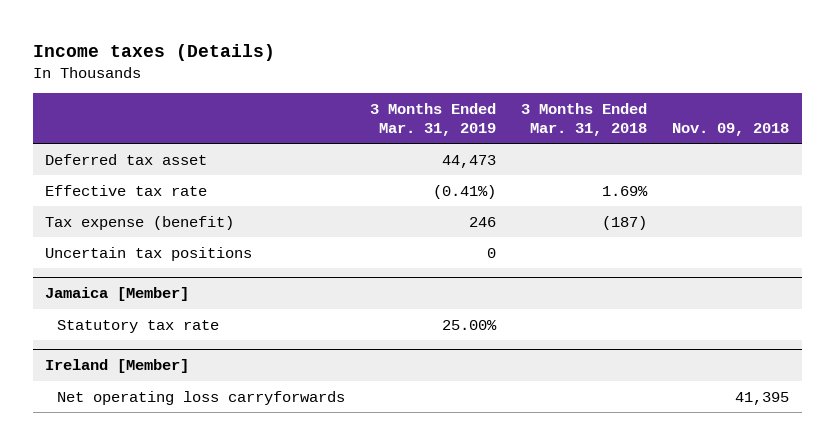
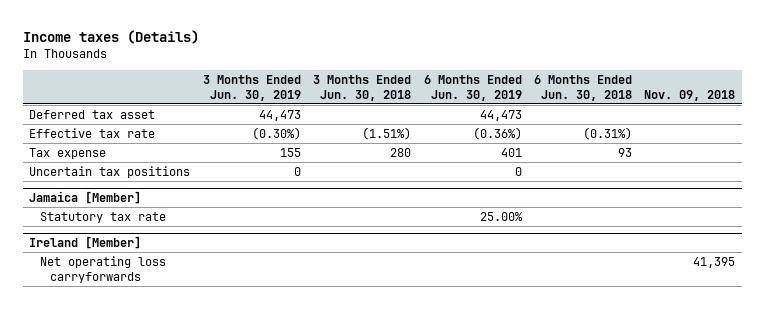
- | 3 Months Ended Mar. 31, 2019 | 3 Months Ended Mar. 31, 2018 | Nov. 09, 2018
+ | 3 Months Ended Jun. 30, 2019 | 3 Months Ended Jun. 30, 2018 | 6 Months Ended Jun. 30, 2019 | 6 Months Ended Jun. 30, 2018 | Nov. 09, 2018
- Tax expense (benefit) | 246 | (187) |
+ Tax expense | 155 | 280 | 401 | 93 |

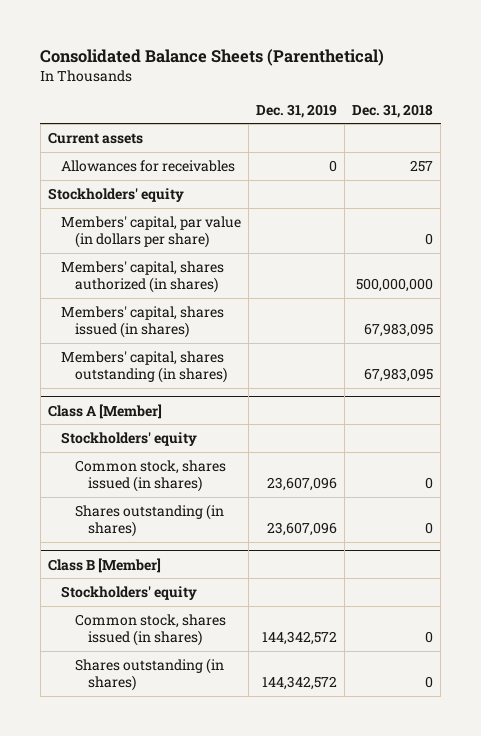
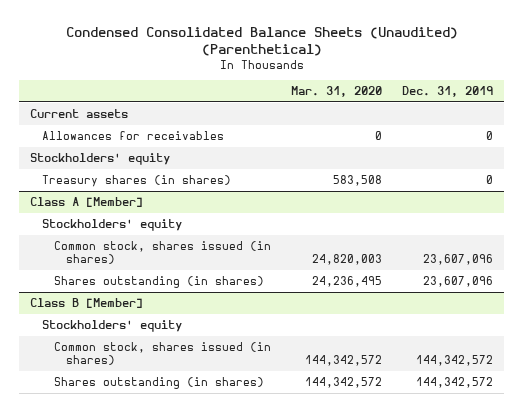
- Consolidated Balance Sheets (Parenthetical)
+ Condensed Consolidated Balance Sheets (Unaudited) (Parenthetical)
- | Dec. 31, 2019 | Dec. 31, 2018
+ | Mar. 31, 2020 | Dec. 31, 2019
- Members' capital, par value (in dollars per share) | | 0
- Members' capital, shares authorized (in shares) | | 500,000,000
- Members' capital, shares issued (in shares) | | 67,983,095
- Members' capital, shares outstanding (in shares) | | 67,983,095
+ Treasury shares (in shares) | 583,508 | 0

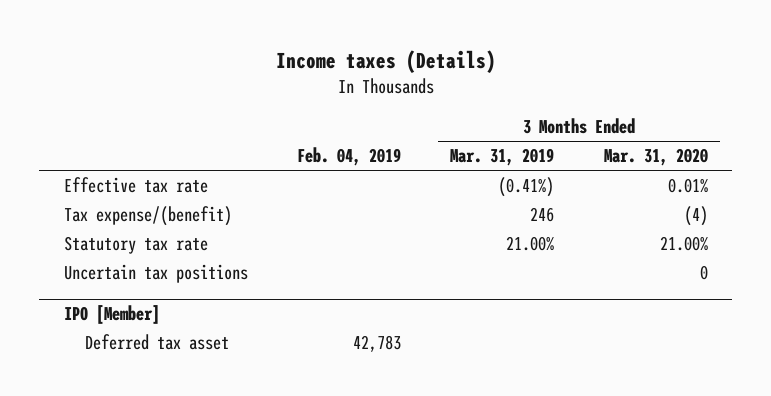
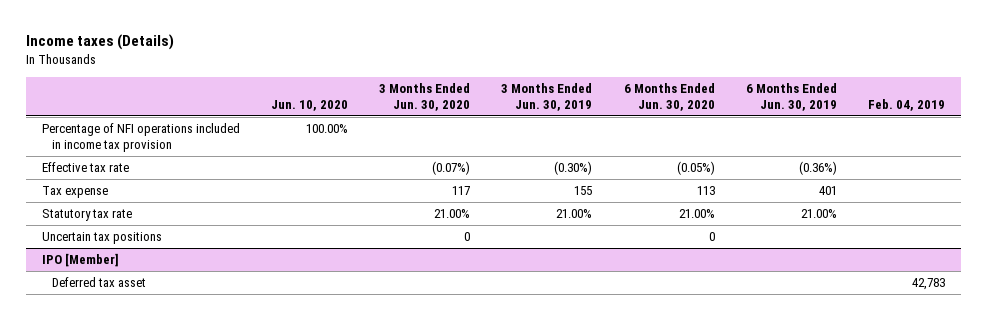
- | Feb. 04, 2019 | 3 Months Ended Mar. 31, 2019 | 3 Months Ended Mar. 31, 2020
+ | Jun. 10, 2020 | 3 Months Ended Jun. 30, 2020 | 3 Months Ended Jun. 30, 2019 | 6 Months Ended Jun. 30, 2020 | 6 Months Ended Jun. 30, 2019 | Feb. 04, 2019
+ Percentage of NFI operations included in income tax provision | 100.00% | | | | |
- Tax expense/(benefit) | | 246 | (4)
+ Tax expense | | 117 | 155 | 113 | 401 |

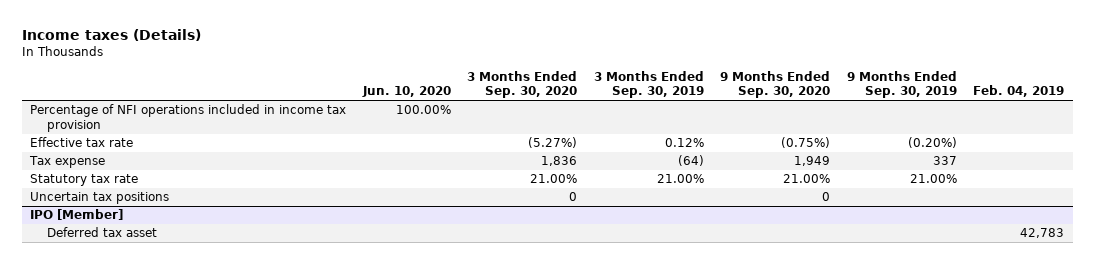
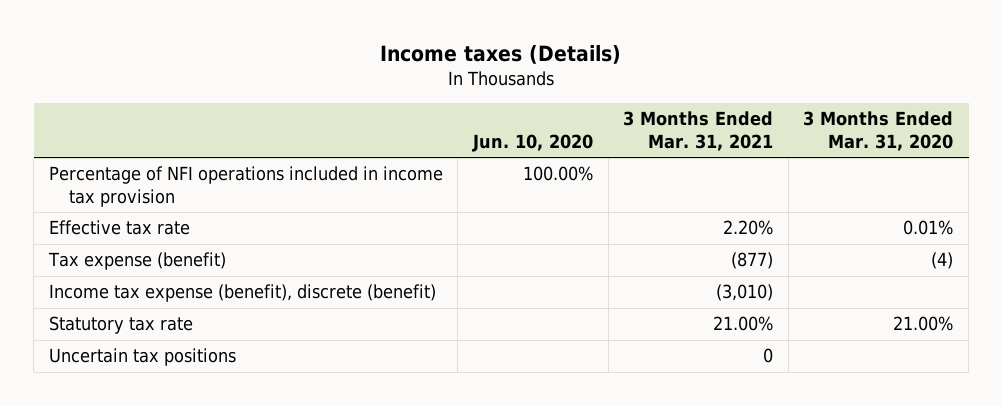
- | Jun. 10, 2020 | 3 Months Ended Sep. 30, 2020 | 3 Months Ended Sep. 30, 2019 | 9 Months Ended Sep. 30, 2020 | 9 Months Ended Sep. 30, 2019 | Feb. 04, 2019
+ | Jun. 10, 2020 | 3 Months Ended Mar. 31, 2021 | 3 Months Ended Mar. 31, 2020
- Tax expense | | 1,836 | (64) | 1,949 | 337 |
+ Tax expense (benefit) | | (877) | (4)
+ Income tax expense (benefit), discrete (benefit) | | (3,010) |
- IPO [Member]
- Deferred tax asset | | | | | | 42,783

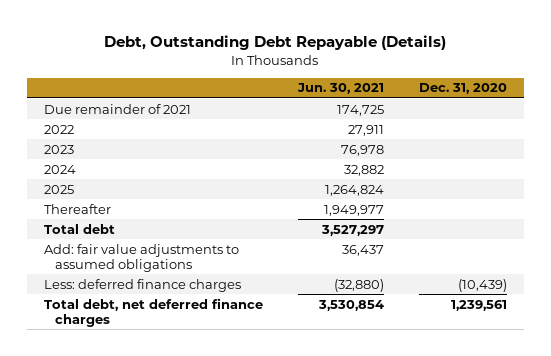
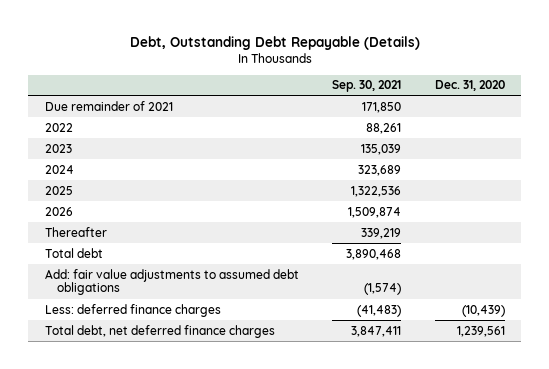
- | Jun. 30, 2021 | Dec. 31, 2020
+ | Sep. 30, 2021 | Dec. 31, 2020
+ 2026 | 1,509,874 |
- Add: fair value adjustments to assumed obligations | 36,437 |
+ Add: fair value adjustments to assumed debt obligations | (1,574) |

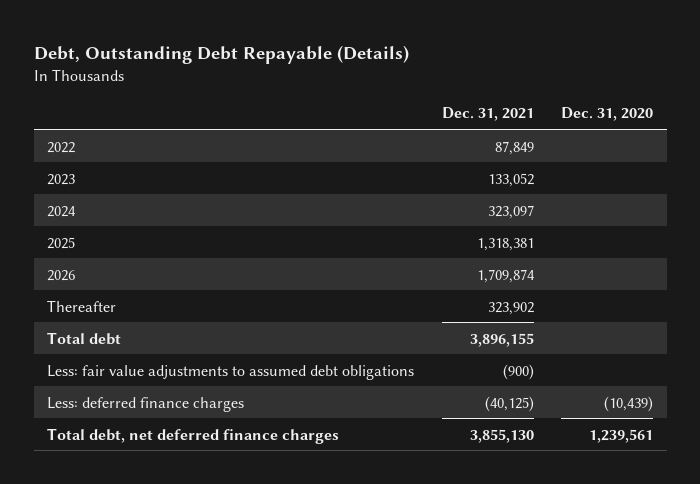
- | Sep. 30, 2021 | Dec. 31, 2020
+ | Dec. 31, 2021 | Dec. 31, 2020
- Due remainder of 2021 | 171,850 |
- Add: fair value adjustments to assumed debt obligations | (1,574) |
+ Less: fair value adjustments to assumed debt obligations | (900) |

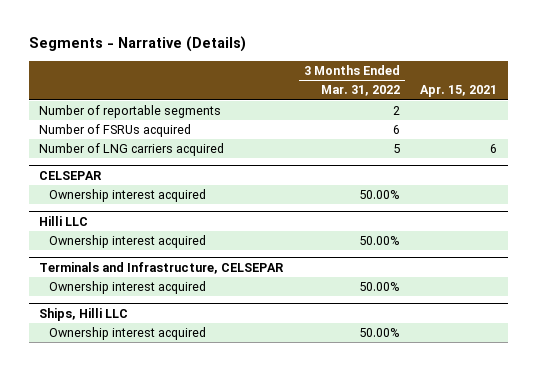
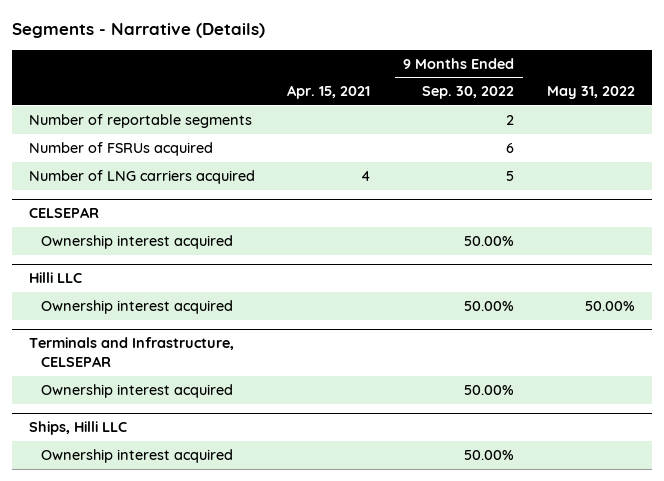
- | 3 Months Ended Mar. 31, 2022 | Apr. 15, 2021
+ | Apr. 15, 2021 | 9 Months Ended Sep. 30, 2022 | May 31, 2022
- Number of LNG carriers acquired | 5 | 6
+ Number of LNG carriers acquired | 4 | 5 |

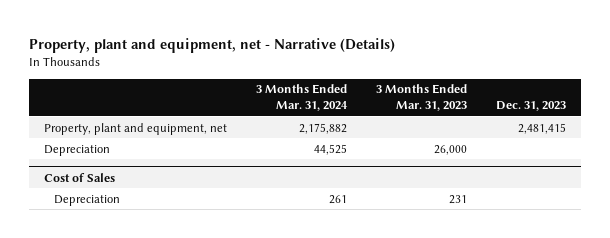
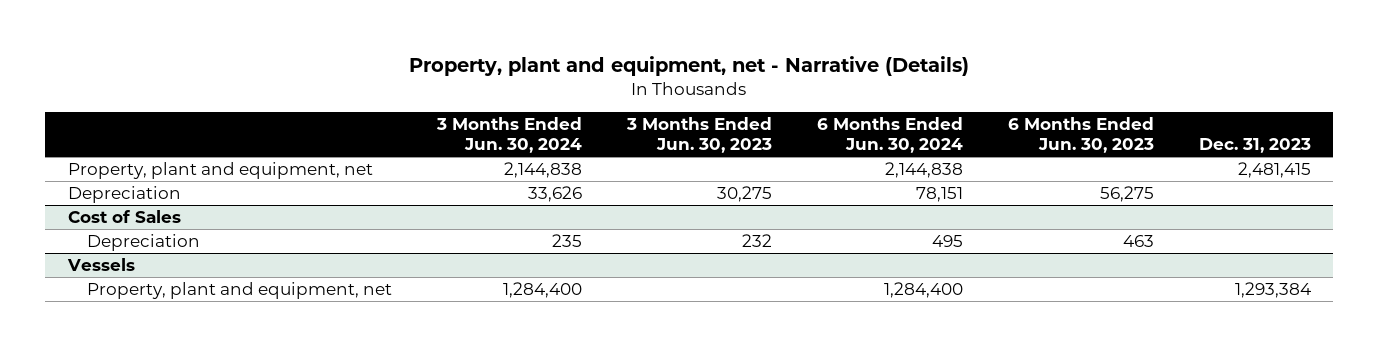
- | 3 Months Ended Mar. 31, 2024 | 3 Months Ended Mar. 31, 2023 | Dec. 31, 2023
+ | 3 Months Ended Jun. 30, 2024 | 3 Months Ended Jun. 30, 2023 | 6 Months Ended Jun. 30, 2024 | 6 Months Ended Jun. 30, 2023 | Dec. 31, 2023
+ Vessels
+ Property, plant and equipment, net | 1,284,400 | | 1,284,400 | | 1,293,384

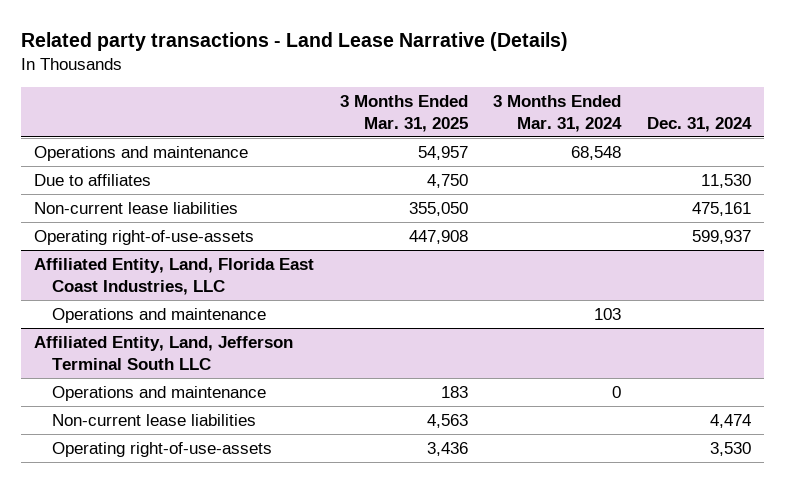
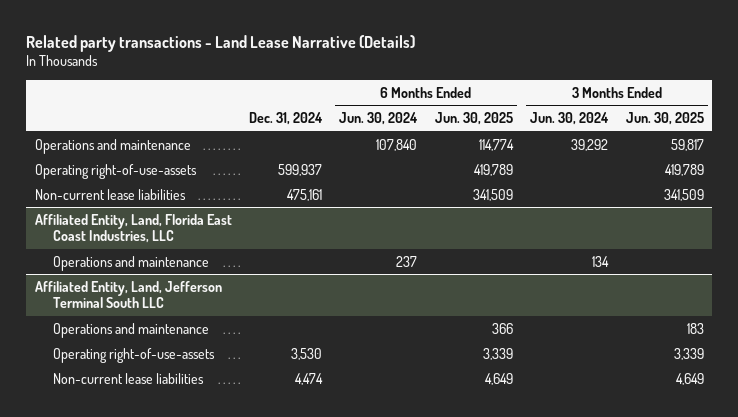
- | 3 Months Ended Mar. 31, 2025 | 3 Months Ended Mar. 31, 2024 | Dec. 31, 2024
+ | Dec. 31, 2024 | 6 Months Ended Jun. 30, 2024 | 6 Months Ended Jun. 30, 2025 | 3 Months Ended Jun. 30, 2024 | 3 Months Ended Jun. 30, 2025
- Due to affiliates | 4,750 | | 11,530
moved down: Non-current lease liabilities | 475,161 | | 341,509 | | 341,509
@ Affiliated Entity, Land, Jefferson Terminal South LLC
moved down: Non-current lease liabilities | 4,474 | | 4,649 | | 4,649

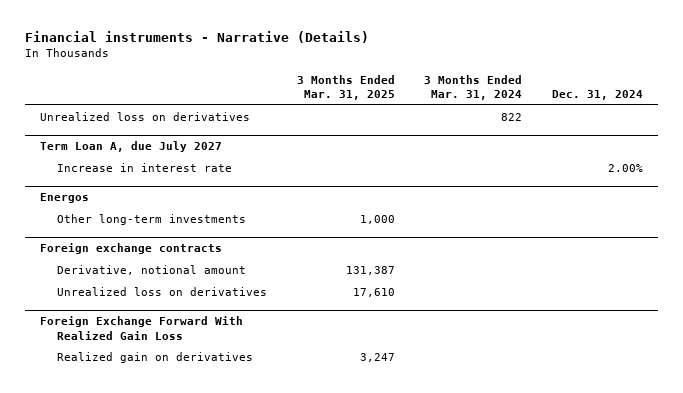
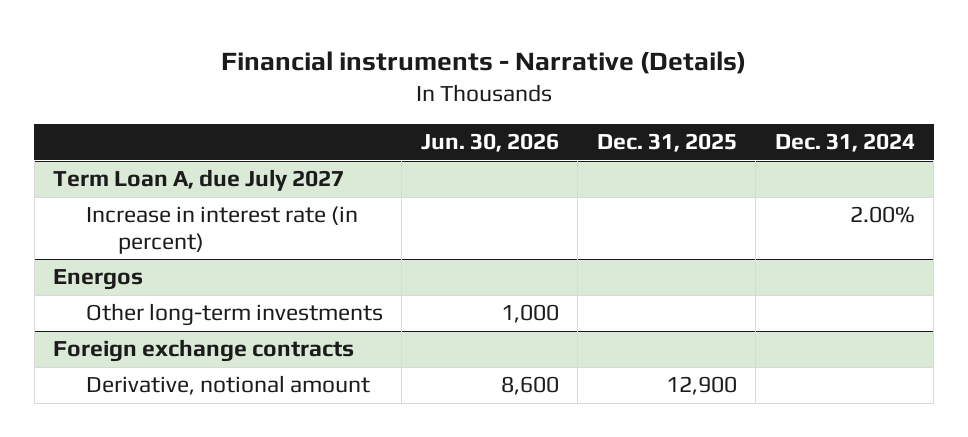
- | 3 Months Ended Mar. 31, 2025 | 3 Months Ended Mar. 31, 2024 | Dec. 31, 2024
+ | Jun. 30, 2026 | Dec. 31, 2025 | Dec. 31, 2024
- Unrealized loss on derivatives | | 822 |
@ Term Loan A, due July 2027
- Increase in interest rate | | | 2.00%
+ Increase in interest rate (in percent) | | | 2.00%
@ Foreign exchange contracts
- Unrealized loss on derivatives | 17,610 | |
- Foreign Exchange Forward With Realized Gain Loss
- Realized gain on derivatives | 3,247 | |

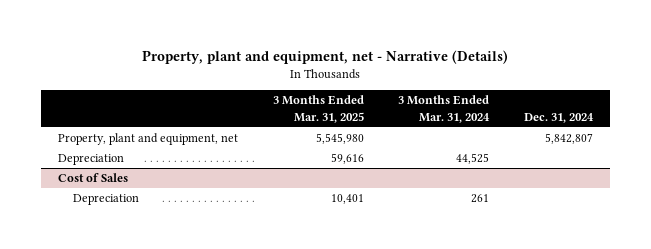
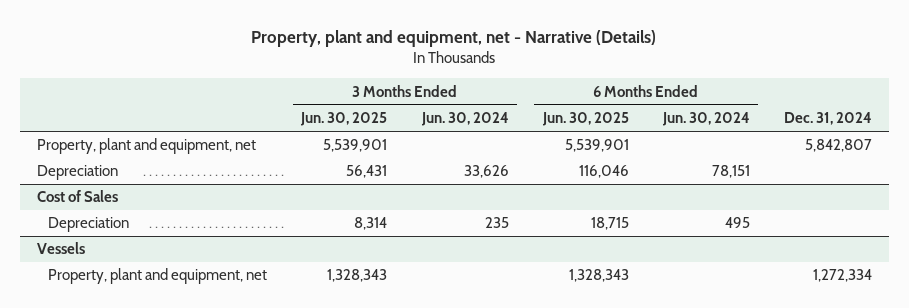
- | 3 Months Ended Mar. 31, 2025 | 3 Months Ended Mar. 31, 2024 | Dec. 31, 2024
+ | 3 Months Ended Jun. 30, 2025 | 3 Months Ended Jun. 30, 2024 | 6 Months Ended Jun. 30, 2025 | 6 Months Ended Jun. 30, 2024 | Dec. 31, 2024
+ Vessels
+ Property, plant and equipment, net | 1,328,343 | | 1,328,343 | | 1,272,334

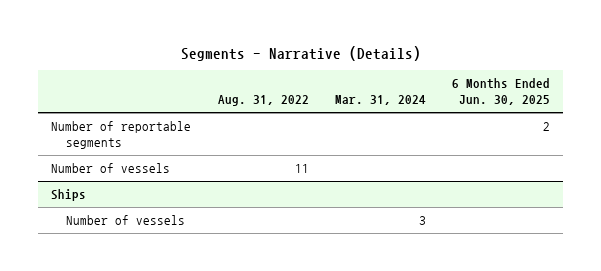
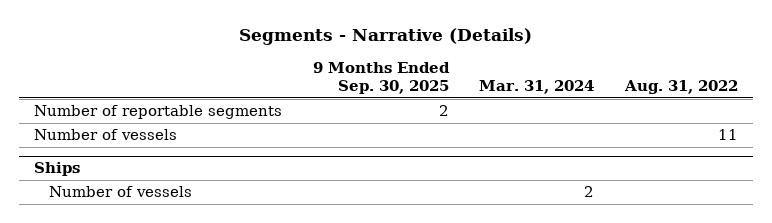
- | Aug. 31, 2022 | Mar. 31, 2024 | 6 Months Ended Jun. 30, 2025
+ | 9 Months Ended Sep. 30, 2025 | Mar. 31, 2024 | Aug. 31, 2022
@ Ships
- Number of vessels | | 3 |
+ Number of vessels | | 2 |

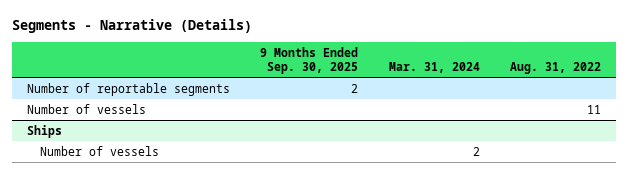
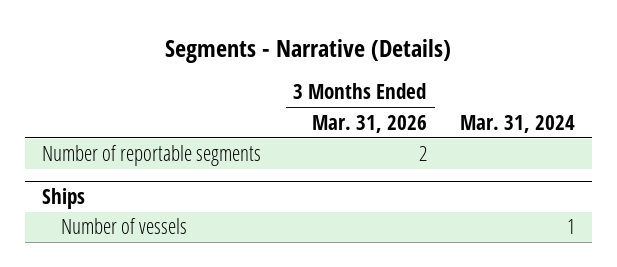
- | 9 Months Ended Sep. 30, 2025 | Mar. 31, 2024 | Aug. 31, 2022
+ | 3 Months Ended Mar. 31, 2026 | Mar. 31, 2024
- Number of vessels | | | 11
@ Ships
- Number of vessels | | 2 |
+ Number of vessels | | 1

